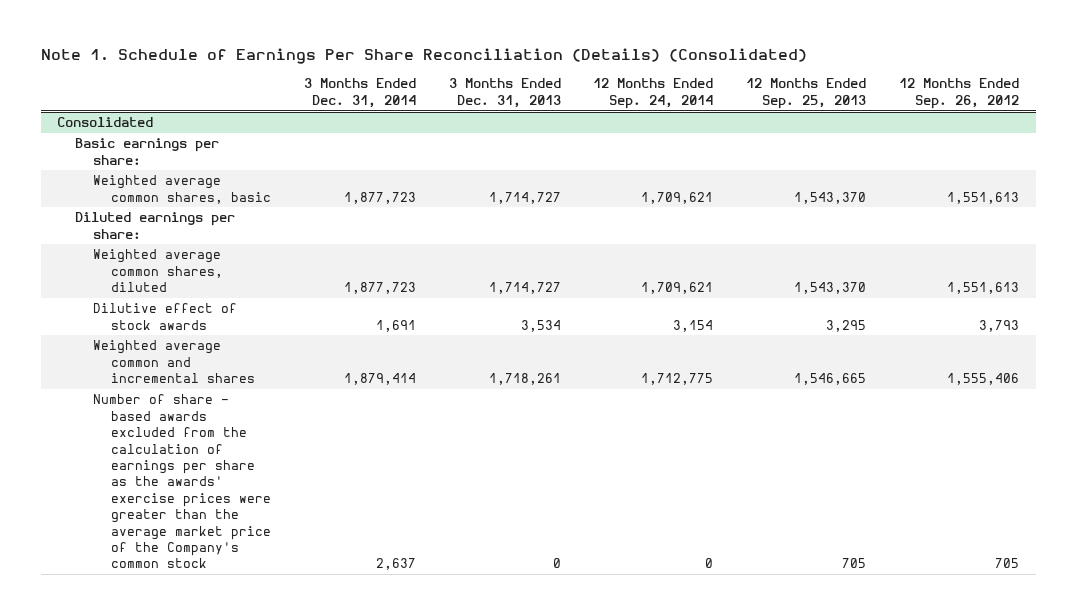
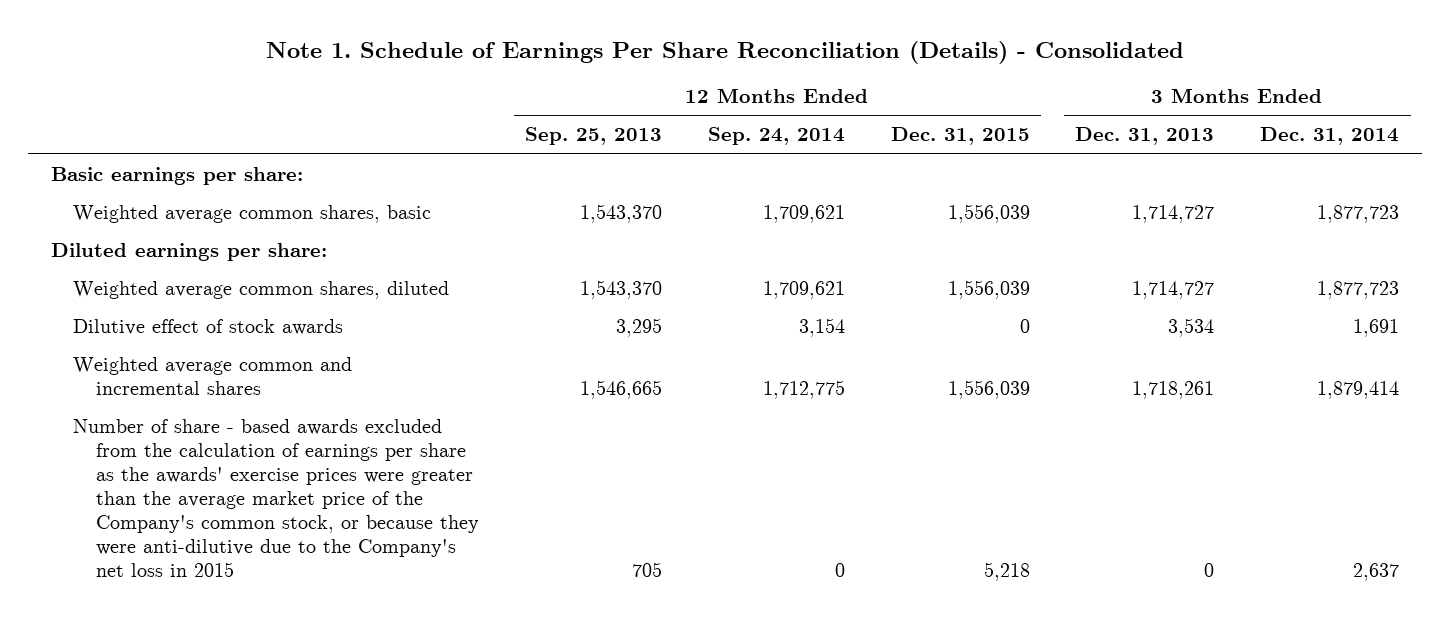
- Note 1. Schedule of Earnings Per Share Reconciliation (Details) (Consolidated)
+ Note 1. Schedule of Earnings Per Share Reconciliation (Details) - Consolidated
- | 3 Months Ended Dec. 31, 2014 | 3 Months Ended Dec. 31, 2013 | 12 Months Ended Sep. 24, 2014 | 12 Months Ended Sep. 25, 2013 | 12 Months Ended Sep. 26, 2012
+ | 12 Months Ended Sep. 25, 2013 | 12 Months Ended Sep. 24, 2014 | 12 Months Ended Dec. 31, 2015 | 3 Months Ended Dec. 31, 2013 | 3 Months Ended Dec. 31, 2014
- Consolidated
- Number of share - based awards excluded from the calculation of earnings per share as the awards' exercise prices were greater than the average market price of the Company's common stock | 2,637 | 0 | 0 | 705 | 705
+ Number of share - based awards excluded from the calculation of earnings per share as the awards' exercise prices were greater than the average market price of the Company's common stock, or because they were anti-dilutive due to the Company's net loss in 2015 | 705 | 0 | 5,218 | 0 | 2,637

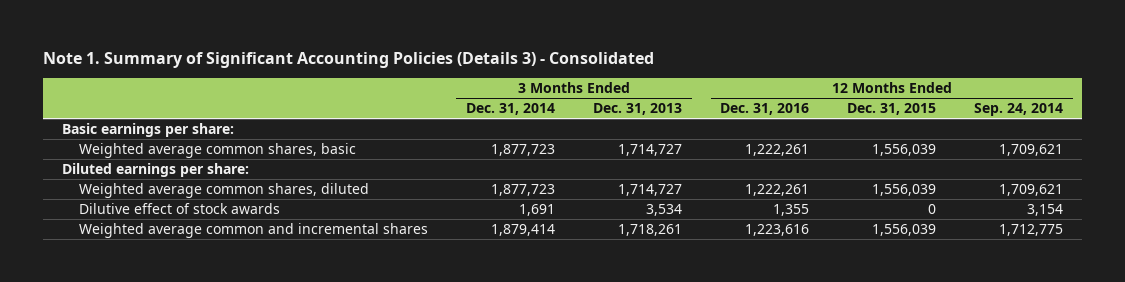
- Note 1. Schedule of Earnings Per Share Reconciliation (Details) - Consolidated
+ Note 1. Summary of Significant Accounting Policies (Details 3) - Consolidated
- | 12 Months Ended Sep. 25, 2013 | 12 Months Ended Sep. 24, 2014 | 12 Months Ended Dec. 31, 2015 | 3 Months Ended Dec. 31, 2013 | 3 Months Ended Dec. 31, 2014
+ | 3 Months Ended Dec. 31, 2014 | 3 Months Ended Dec. 31, 2013 | 12 Months Ended Dec. 31, 2016 | 12 Months Ended Dec. 31, 2015 | 12 Months Ended Sep. 24, 2014
- Number of share - based awards excluded from the calculation of earnings per share as the awards' exercise prices were greater than the average market price of the Company's common stock, or because they were anti-dilutive due to the Company's net loss in 2015 | 705 | 0 | 5,218 | 0 | 2,637

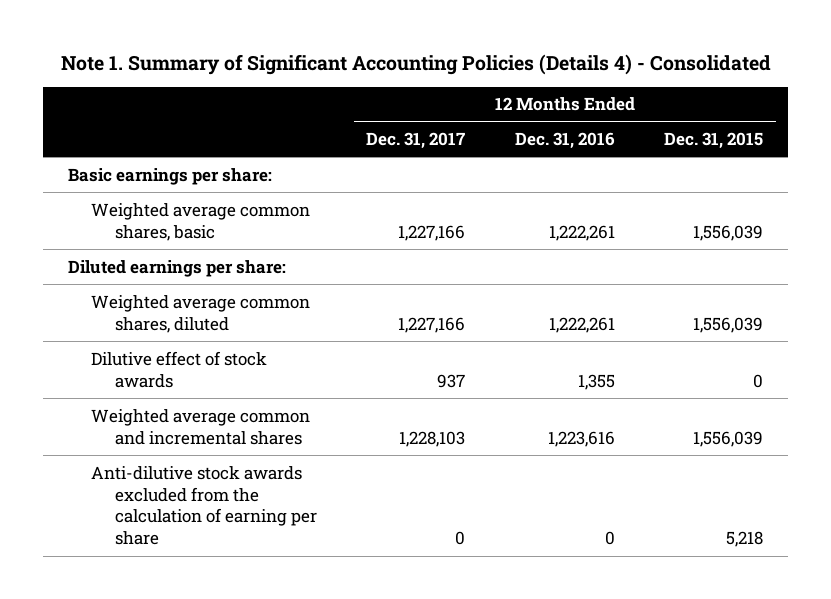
- Note 1. Summary of Significant Accounting Policies (Details 3) - Consolidated
+ Note 1. Summary of Significant Accounting Policies (Details 4) - Consolidated
- | 3 Months Ended Dec. 31, 2014 | 3 Months Ended Dec. 31, 2013 | 12 Months Ended Dec. 31, 2016 | 12 Months Ended Dec. 31, 2015 | 12 Months Ended Sep. 24, 2014
+ | 12 Months Ended Dec. 31, 2017 | 12 Months Ended Dec. 31, 2016 | 12 Months Ended Dec. 31, 2015
+ Anti-dilutive stock awards excluded from the calculation of earning per share | 0 | 0 | 5,218

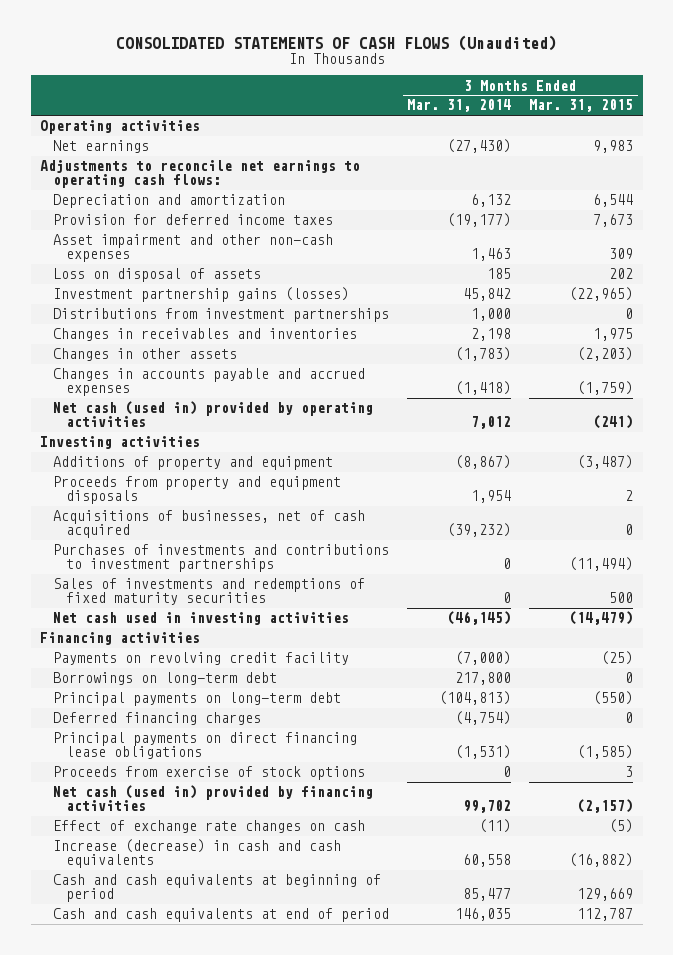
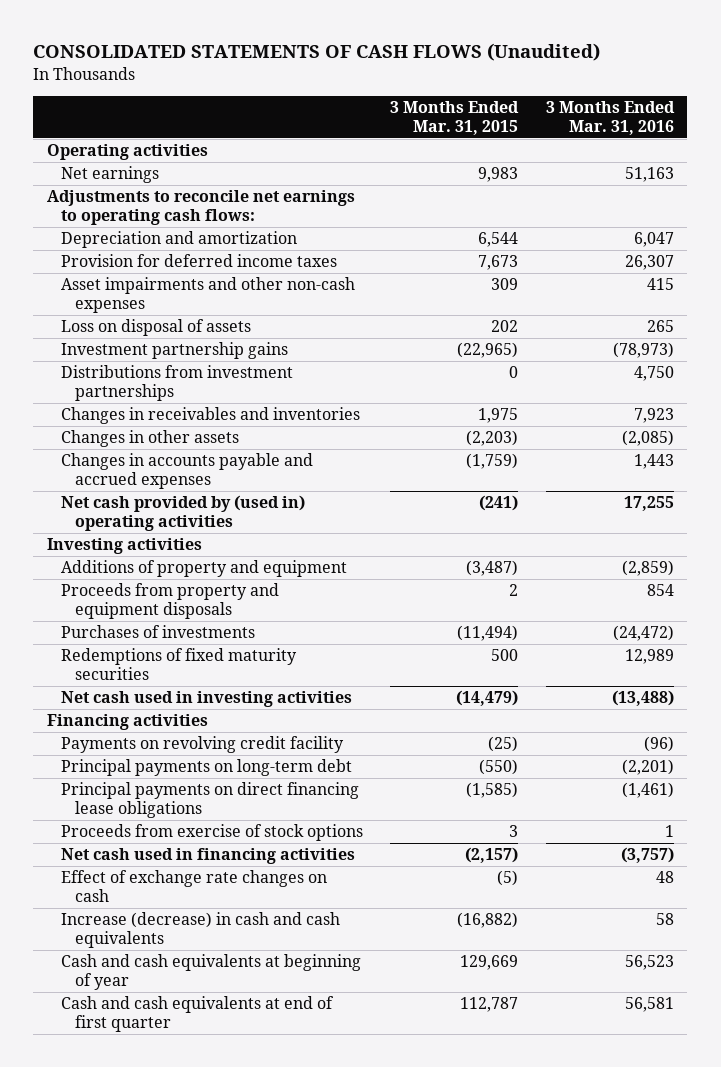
- | 3 Months Ended Mar. 31, 2014 | 3 Months Ended Mar. 31, 2015
+ | 3 Months Ended Mar. 31, 2015 | 3 Months Ended Mar. 31, 2016
- Asset impairment and other non-cash expenses | 1,463 | 309
+ Asset impairments and other non-cash expenses | 309 | 415
- Investment partnership gains (losses) | 45,842 | (22,965)
+ Investment partnership gains | (22,965) | (78,973)
- Net cash (used in) provided by operating activities | 7,012 | (241)
+ Net cash provided by (used in) operating activities | (241) | 17,255
- Acquisitions of businesses, net of cash acquired | (39,232) | 0
- Purchases of investments and contributions to investment partnerships | 0 | (11,494)
- Sales of investments and redemptions of fixed maturity securities | 0 | 500
+ Purchases of investments | (11,494) | (24,472)
+ Redemptions of fixed maturity securities | 500 | 12,989
- Borrowings on long-term debt | 217,800 | 0
- Deferred financing charges | (4,754) | 0
- Net cash (used in) provided by financing activities | 99,702 | (2,157)
+ Net cash used in financing activities | (2,157) | (3,757)
- Cash and cash equivalents at beginning of period | 85,477 | 129,669
- Cash and cash equivalents at end of period | 146,035 | 112,787
+ Cash and cash equivalents at beginning of year | 129,669 | 56,523
+ Cash and cash equivalents at end of first quarter | 112,787 | 56,581

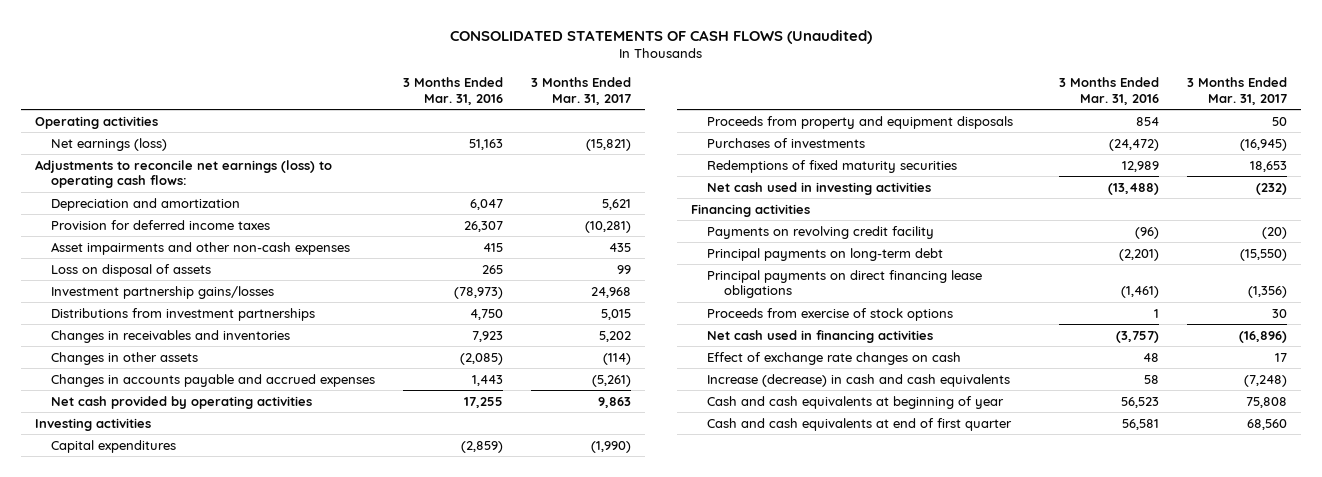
- | 3 Months Ended Mar. 31, 2015 | 3 Months Ended Mar. 31, 2016
+ | 3 Months Ended Mar. 31, 2016 | 3 Months Ended Mar. 31, 2017
- Net earnings | 9,983 | 51,163
- Adjustments to reconcile net earnings to operating cash flows:
+ Net earnings (loss) | 51,163 | (15,821)
+ Adjustments to reconcile net earnings (loss) to operating cash flows:
- Investment partnership gains | (22,965) | (78,973)
+ Investment partnership gains/losses | (78,973) | 24,968
- Net cash provided by (used in) operating activities | (241) | 17,255
+ Net cash provided by operating activities | 17,255 | 9,863
- Additions of property and equipment | (3,487) | (2,859)
+ Capital expenditures | (2,859) | (1,990)

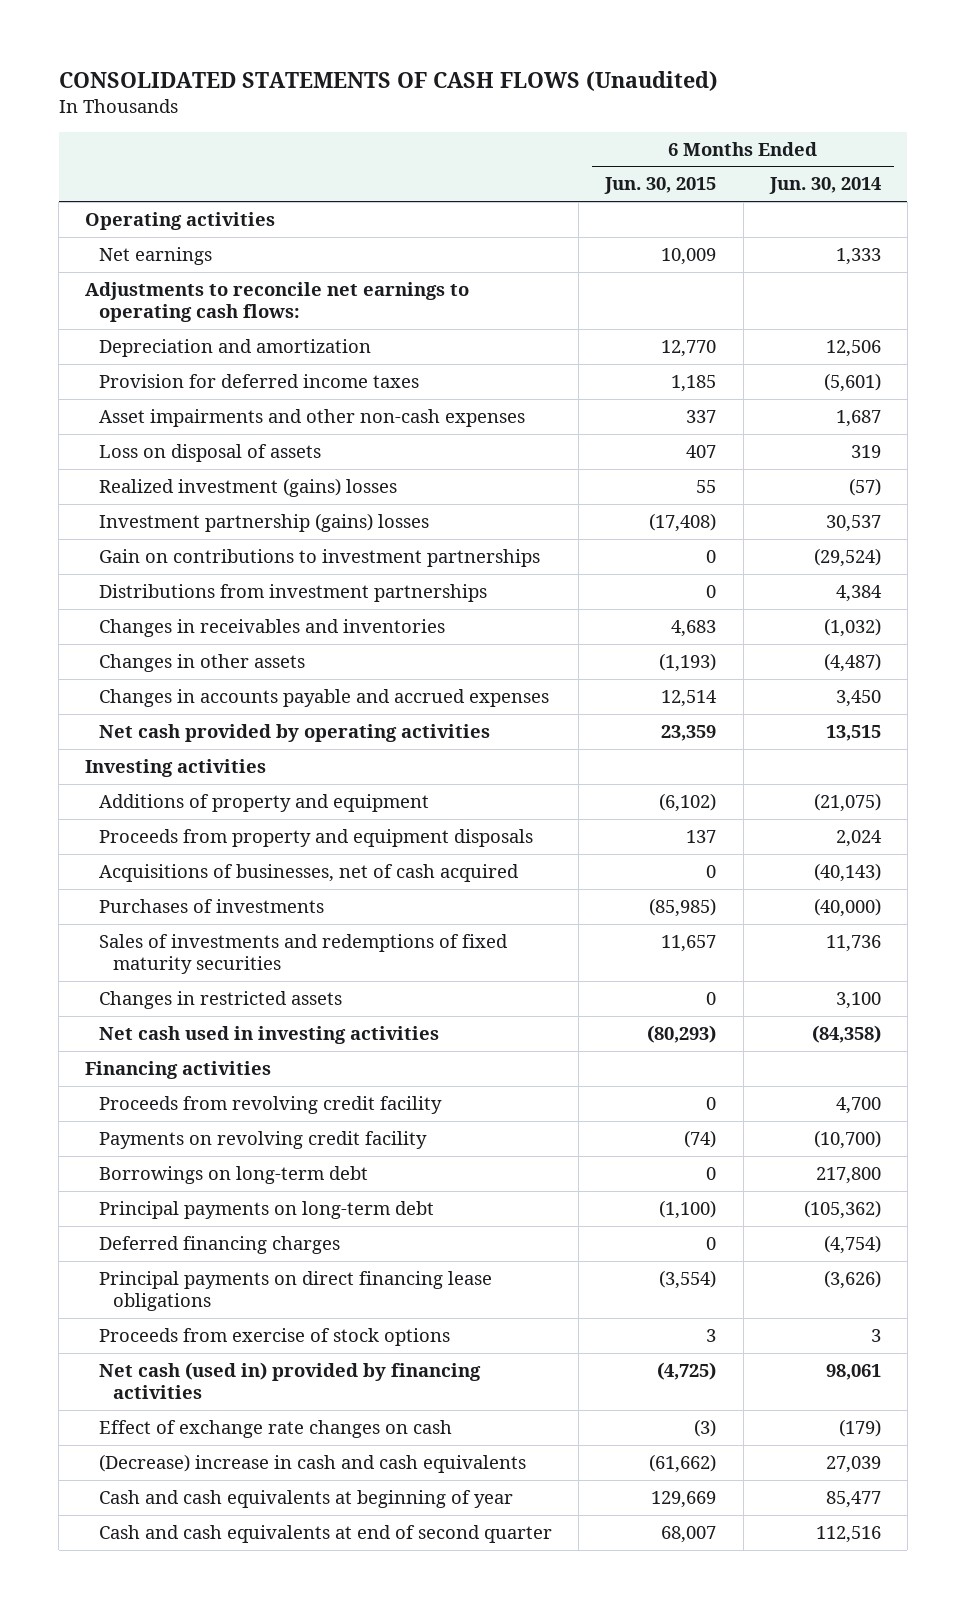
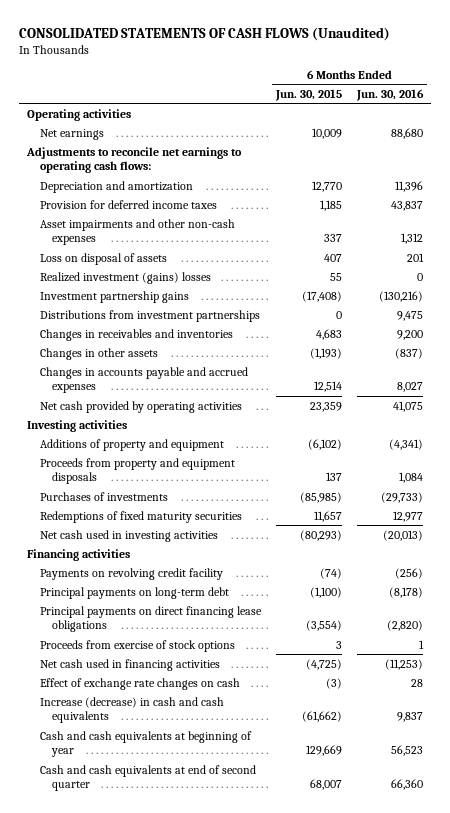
- | 6 Months Ended Jun. 30, 2015 | 6 Months Ended Jun. 30, 2014
+ | 6 Months Ended Jun. 30, 2015 | 6 Months Ended Jun. 30, 2016
- Investment partnership (gains) losses | (17,408) | 30,537
- Gain on contributions to investment partnerships | 0 | (29,524)
+ Investment partnership gains | (17,408) | (130,216)
- Acquisitions of businesses, net of cash acquired | 0 | (40,143)
- Sales of investments and redemptions of fixed maturity securities | 11,657 | 11,736
- Changes in restricted assets | 0 | 3,100
+ Redemptions of fixed maturity securities | 11,657 | 12,977
- Proceeds from revolving credit facility | 0 | 4,700
- Borrowings on long-term debt | 0 | 217,800
- Deferred financing charges | 0 | (4,754)
- Net cash (used in) provided by financing activities | (4,725) | 98,061
+ Net cash used in financing activities | (4,725) | (11,253)
- (Decrease) increase in cash and cash equivalents | (61,662) | 27,039
+ Increase (decrease) in cash and cash equivalents | (61,662) | 9,837

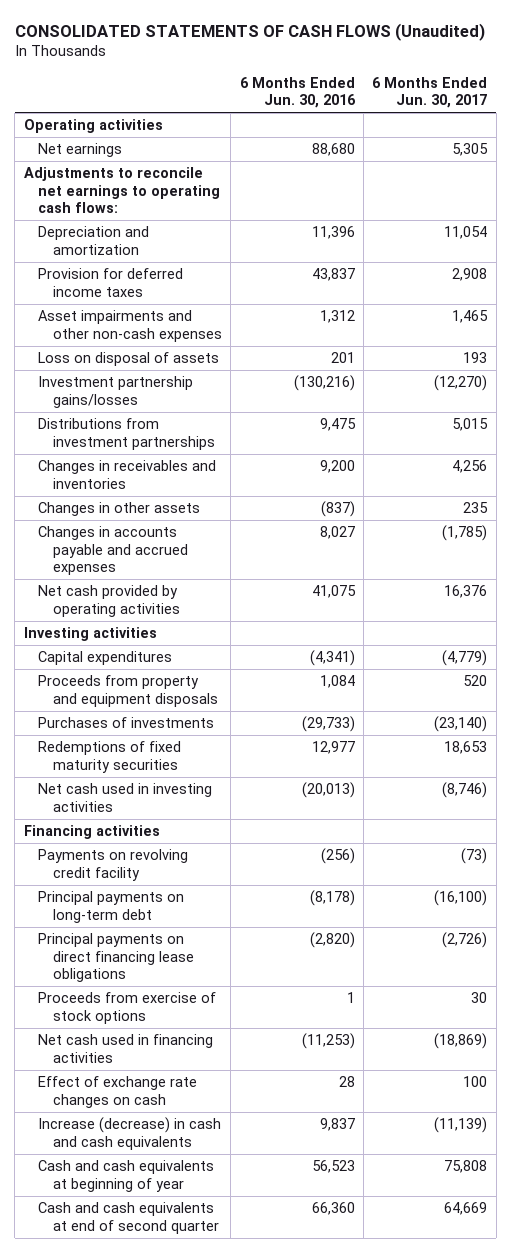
- | 6 Months Ended Jun. 30, 2015 | 6 Months Ended Jun. 30, 2016
+ | 6 Months Ended Jun. 30, 2016 | 6 Months Ended Jun. 30, 2017
- Realized investment (gains) losses | 55 | 0
- Investment partnership gains | (17,408) | (130,216)
+ Investment partnership gains/losses | (130,216) | (12,270)
- Additions of property and equipment | (6,102) | (4,341)
+ Capital expenditures | (4,341) | (4,779)

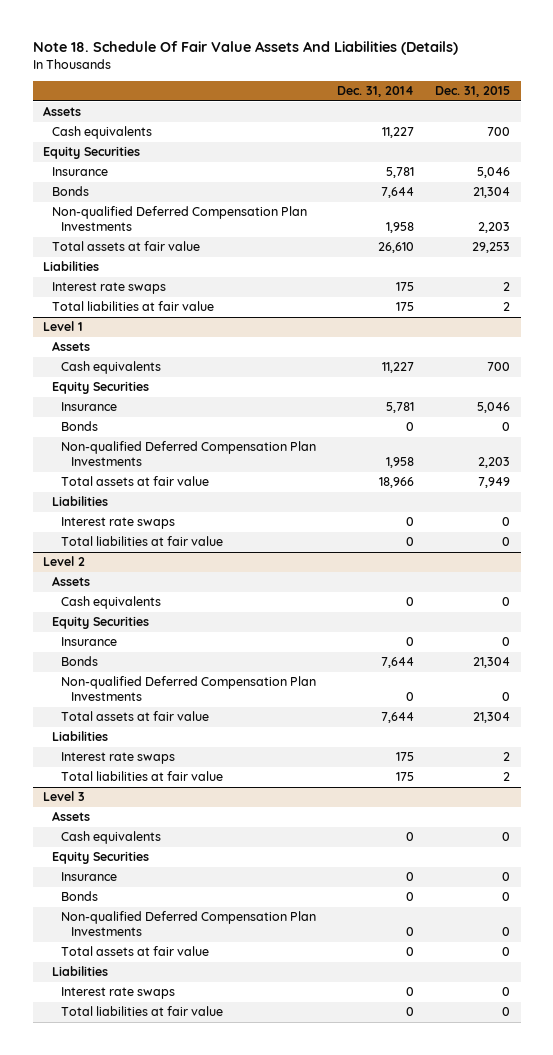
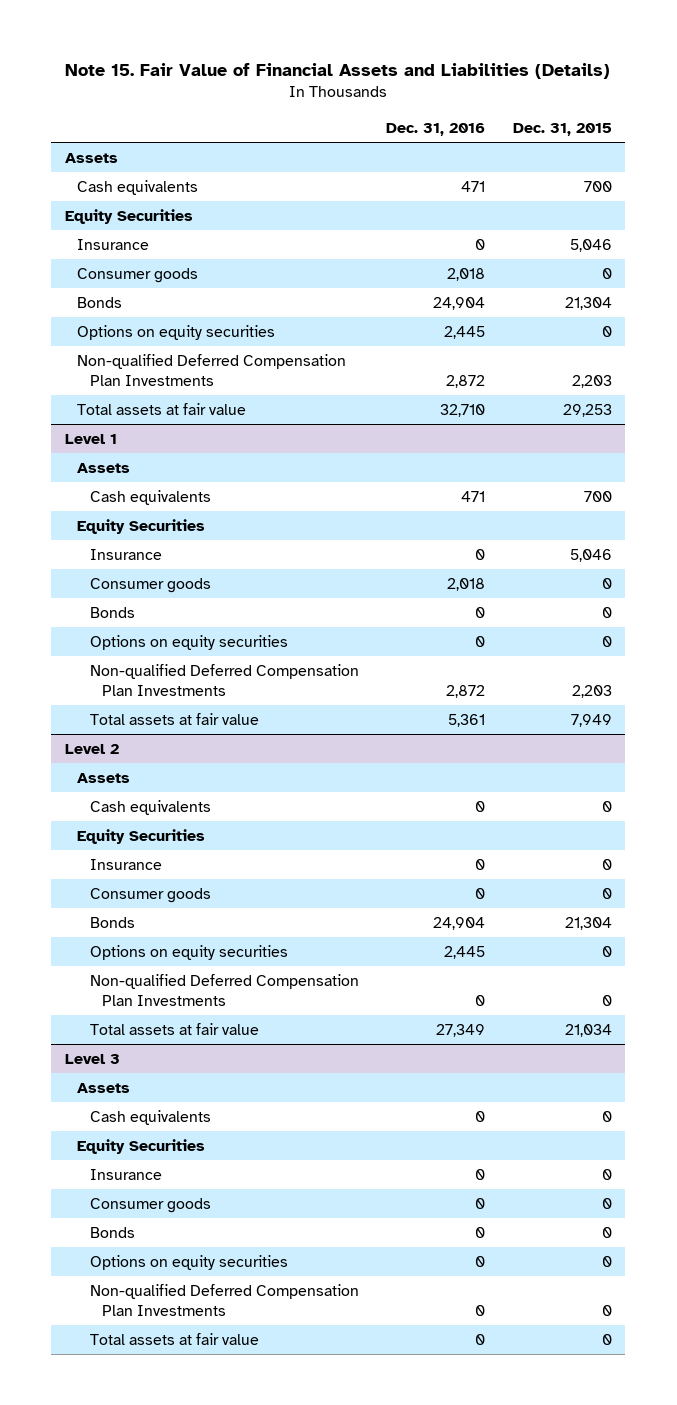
- Note 18. Schedule Of Fair Value Assets And Liabilities (Details)
+ Note 15. Fair Value of Financial Assets and Liabilities (Details)
- | Dec. 31, 2014 | Dec. 31, 2015
+ | Dec. 31, 2016 | Dec. 31, 2015
+ Consumer goods | 2,018 | 0
+ Options on equity securities | 2,445 | 0
- Liabilities
- Interest rate swaps | 175 | 2
- Total liabilities at fair value | 175 | 2
@ Level 1
+ Consumer goods | 2,018 | 0
+ Options on equity securities | 0 | 0
- Liabilities
- Interest rate swaps | 0 | 0
- Total liabilities at fair value | 0 | 0
@ Level 2
+ Consumer goods | 0 | 0
+ Options on equity securities | 2,445 | 0
- Total assets at fair value | 7,644 | 21,304
- Liabilities
- Interest rate swaps | 175 | 2
- Total liabilities at fair value | 175 | 2
+ Total assets at fair value | 27,349 | 21,034
@ Level 3
+ Consumer goods | 0 | 0
+ Options on equity securities | 0 | 0
- Liabilities
- Interest rate swaps | 0 | 0
- Total liabilities at fair value | 0 | 0

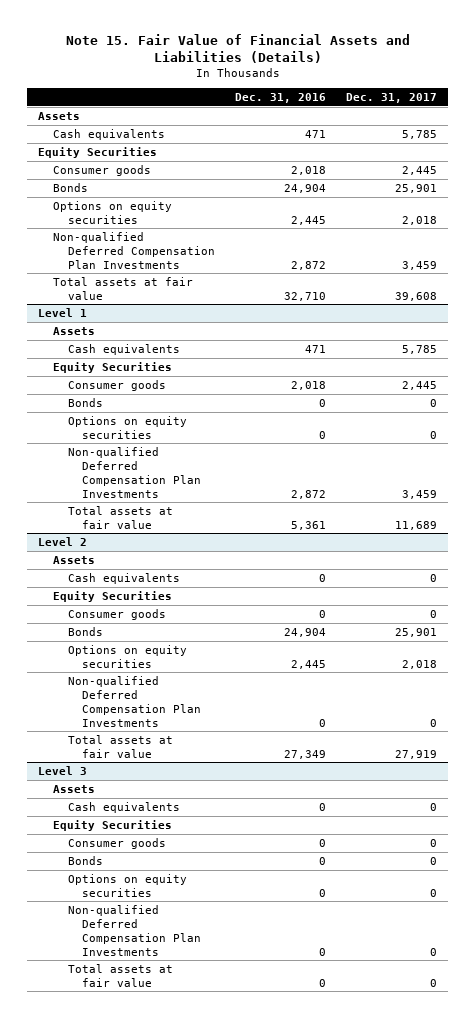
- | Dec. 31, 2016 | Dec. 31, 2015
+ | Dec. 31, 2016 | Dec. 31, 2017
- Insurance | 0 | 5,046
@ Level 1
- Insurance | 0 | 5,046
@ Level 2
- Insurance | 0 | 0
@ Level 3
- Insurance | 0 | 0

